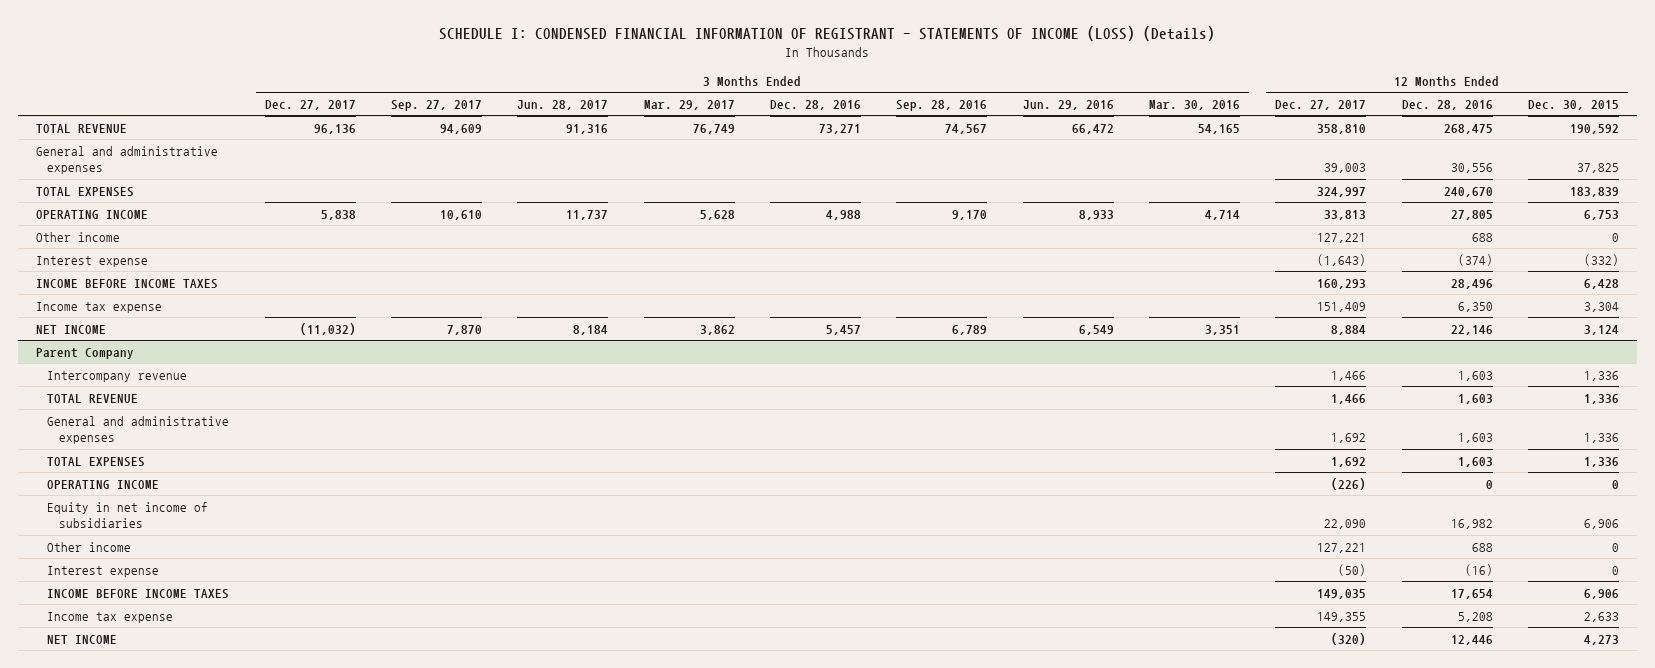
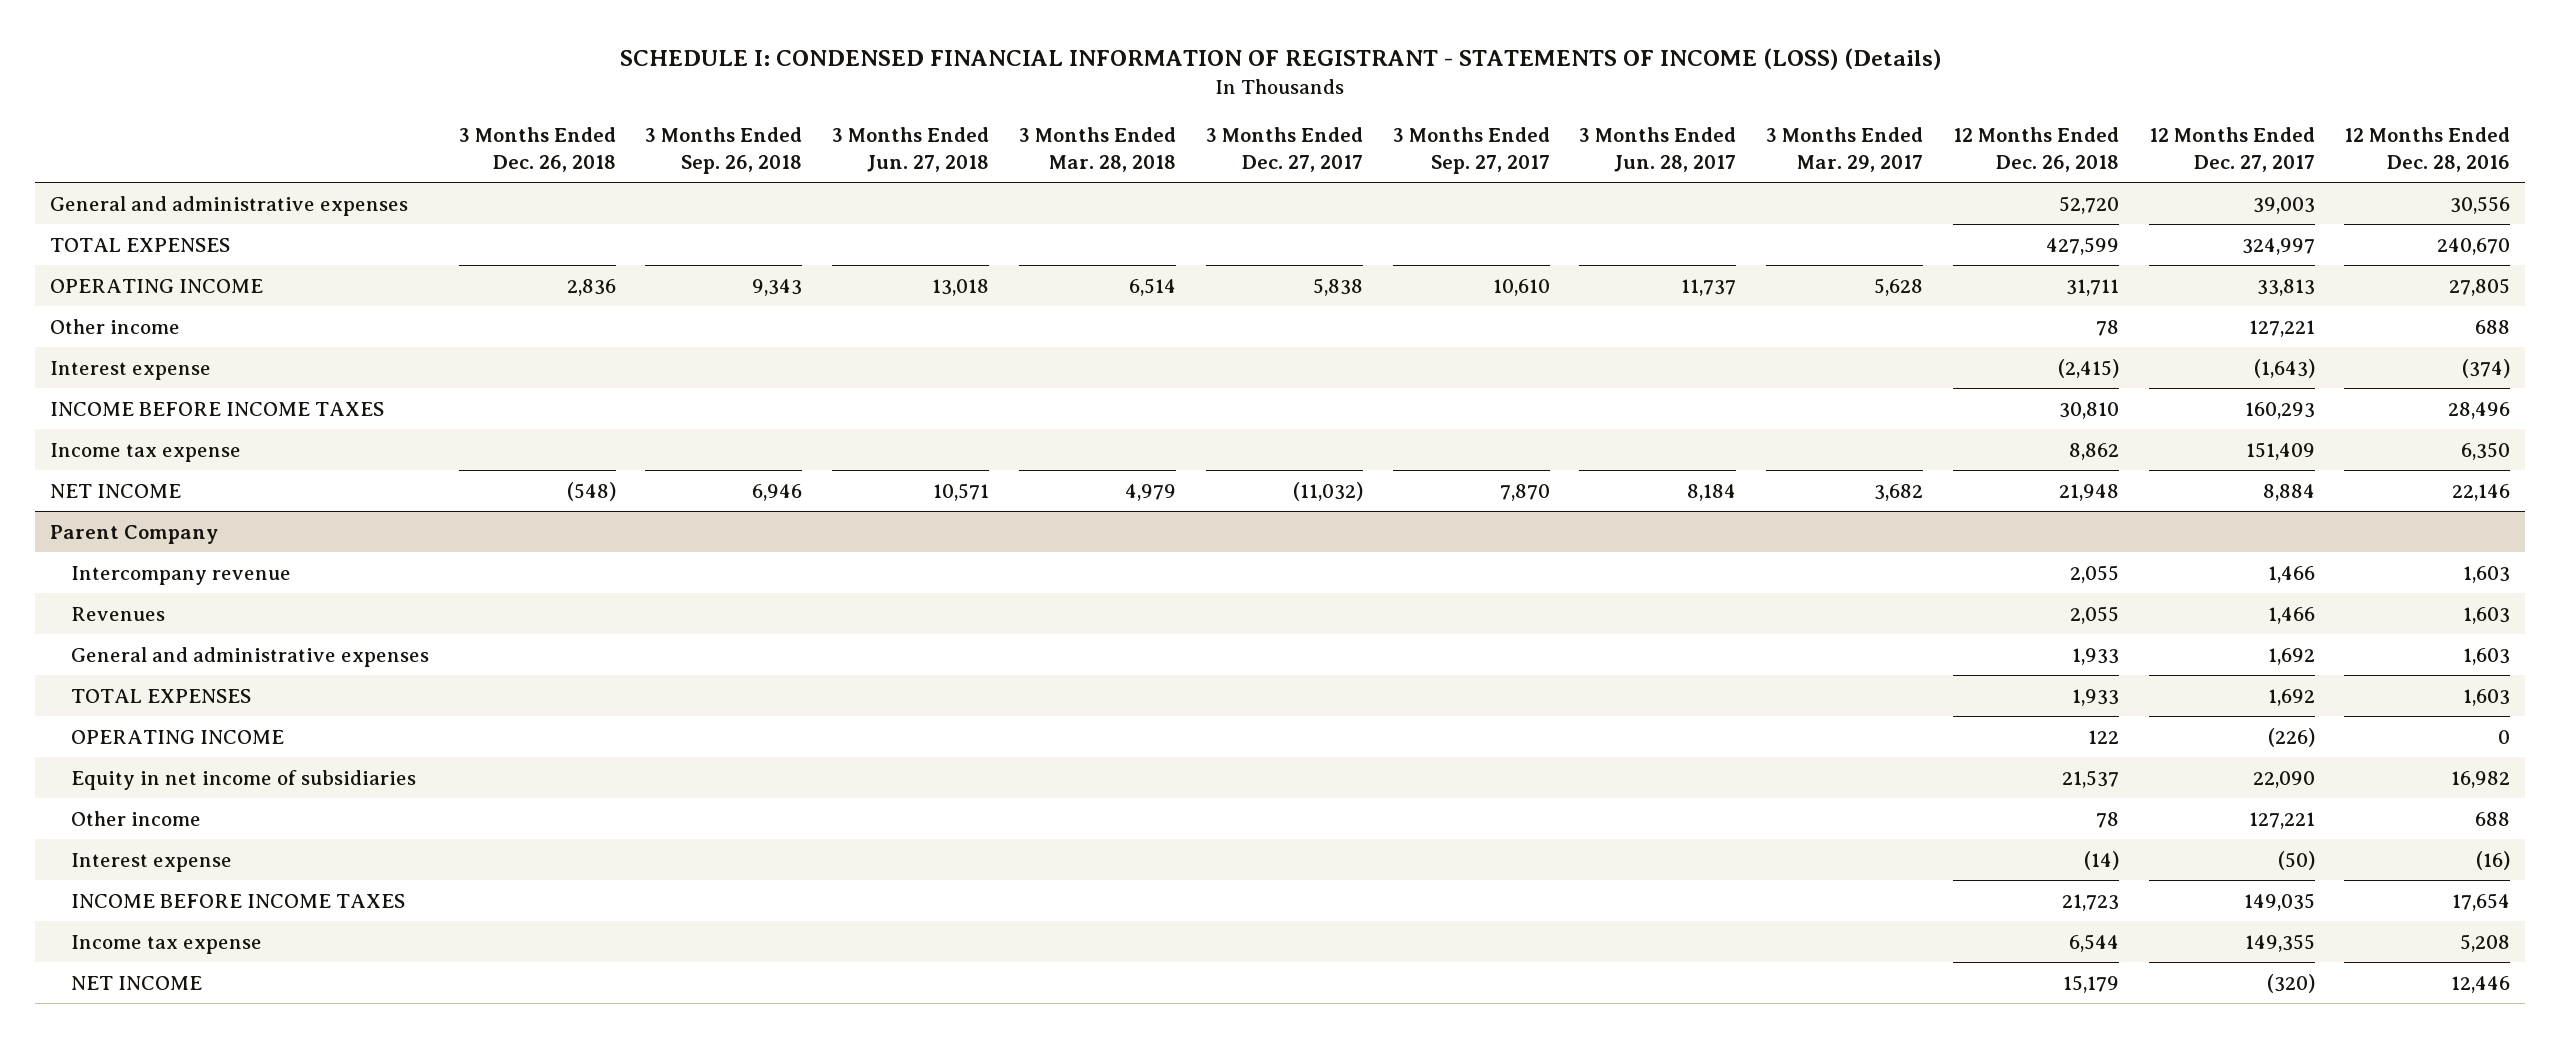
- | 3 Months Ended Dec. 27, 2017 | 3 Months Ended Sep. 27, 2017 | 3 Months Ended Jun. 28, 2017 | 3 Months Ended Mar. 29, 2017 | 3 Months Ended Dec. 28, 2016 | 3 Months Ended Sep. 28, 2016 | 3 Months Ended Jun. 29, 2016 | 3 Months Ended Mar. 30, 2016 | 12 Months Ended Dec. 27, 2017 | 12 Months Ended Dec. 28, 2016 | 12 Months Ended Dec. 30, 2015
+ | 3 Months Ended Dec. 26, 2018 | 3 Months Ended Sep. 26, 2018 | 3 Months Ended Jun. 27, 2018 | 3 Months Ended Mar. 28, 2018 | 3 Months Ended Dec. 27, 2017 | 3 Months Ended Sep. 27, 2017 | 3 Months Ended Jun. 28, 2017 | 3 Months Ended Mar. 29, 2017 | 12 Months Ended Dec. 26, 2018 | 12 Months Ended Dec. 27, 2017 | 12 Months Ended Dec. 28, 2016
- TOTAL REVENUE | 96,136 | 94,609 | 91,316 | 76,749 | 73,271 | 74,567 | 66,472 | 54,165 | 358,810 | 268,475 | 190,592
- NET INCOME | (11,032) | 7,870 | 8,184 | 3,862 | 5,457 | 6,789 | 6,549 | 3,351 | 8,884 | 22,146 | 3,124
+ NET INCOME | (548) | 6,946 | 10,571 | 4,979 | (11,032) | 7,870 | 8,184 | 3,682 | 21,948 | 8,884 | 22,146
@ Parent Company
- TOTAL REVENUE | | | | | | | | | 1,466 | 1,603 | 1,336
+ Revenues | | | | | | | | | 2,055 | 1,466 | 1,603

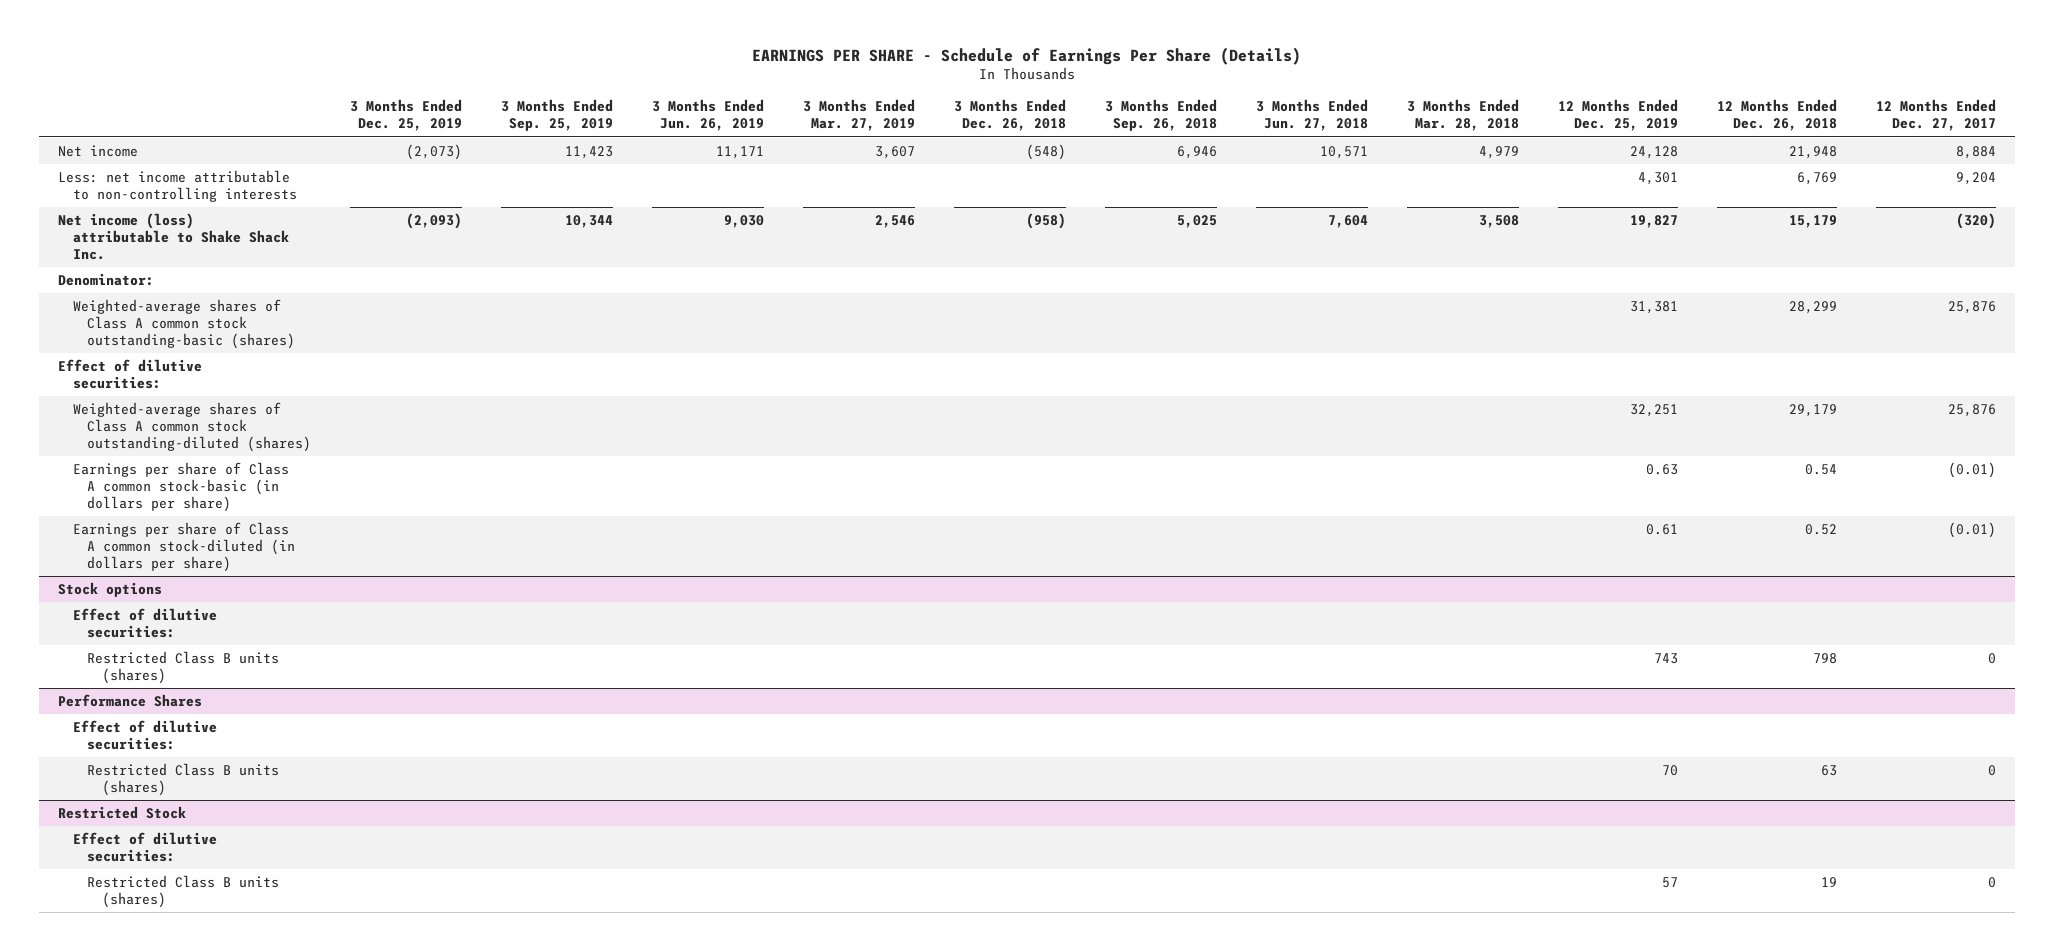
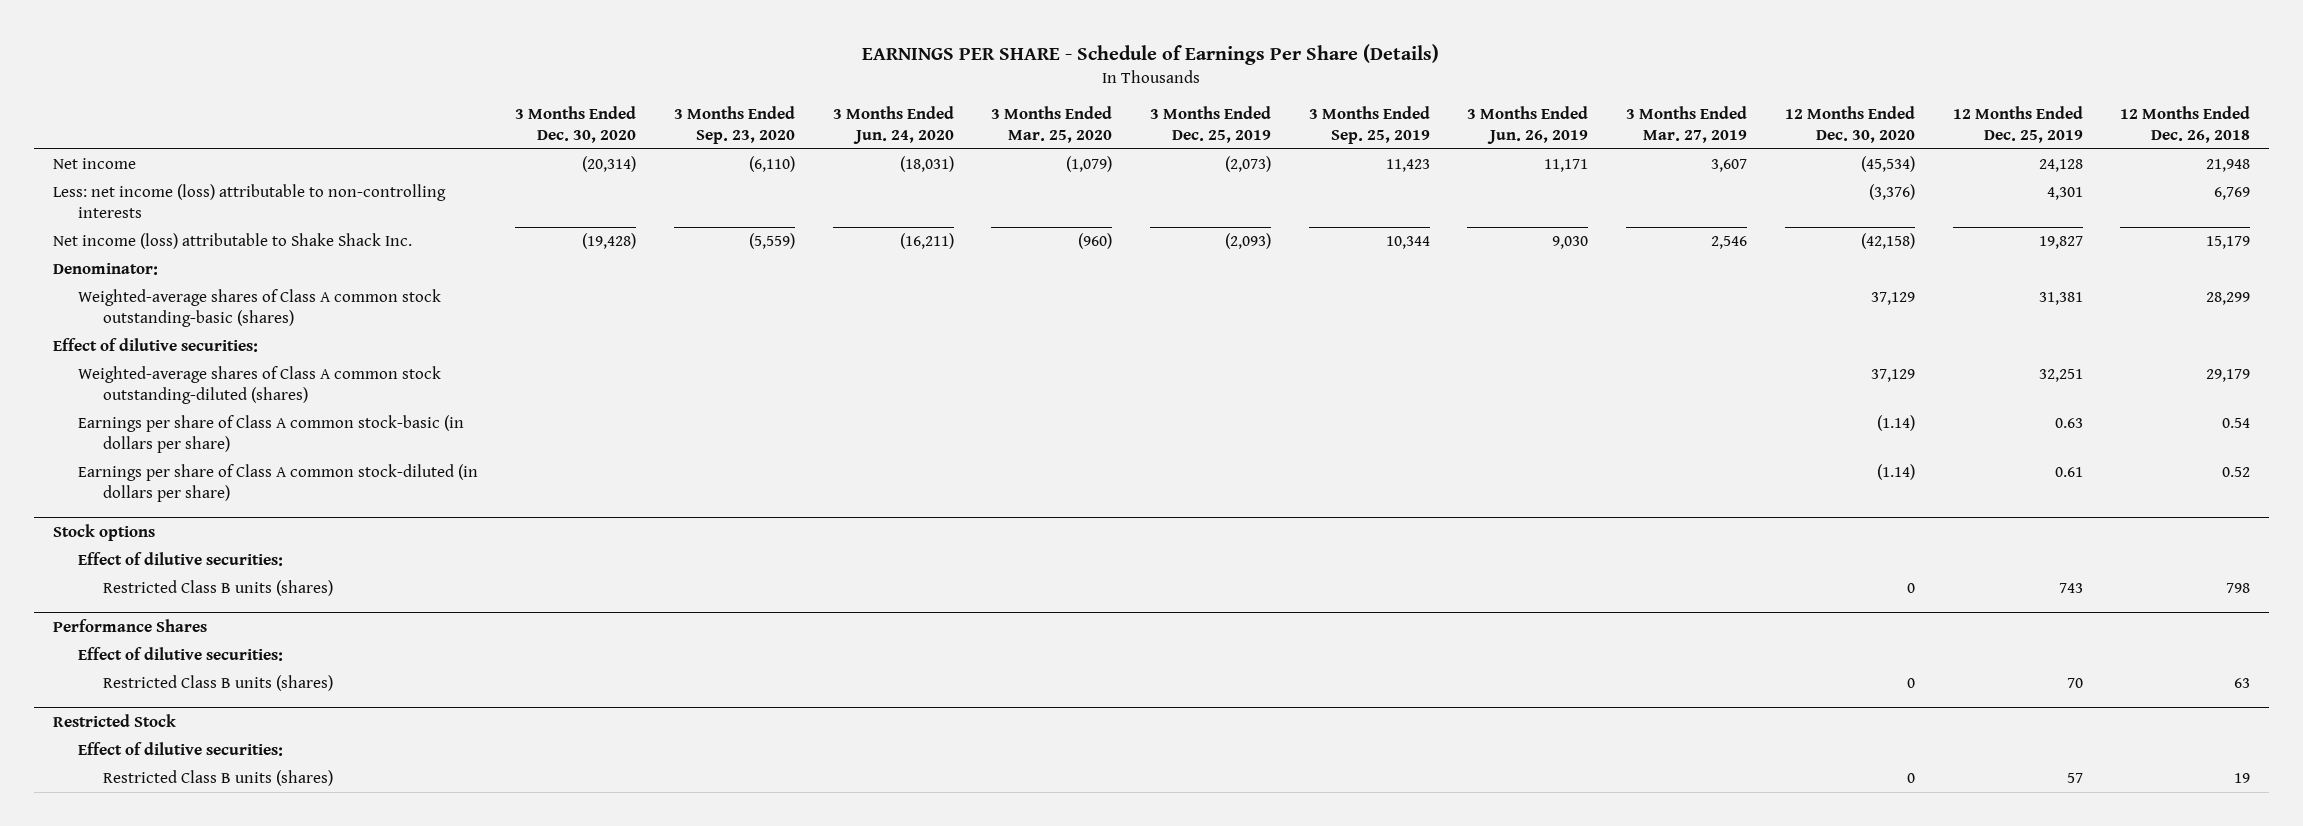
- | 3 Months Ended Dec. 25, 2019 | 3 Months Ended Sep. 25, 2019 | 3 Months Ended Jun. 26, 2019 | 3 Months Ended Mar. 27, 2019 | 3 Months Ended Dec. 26, 2018 | 3 Months Ended Sep. 26, 2018 | 3 Months Ended Jun. 27, 2018 | 3 Months Ended Mar. 28, 2018 | 12 Months Ended Dec. 25, 2019 | 12 Months Ended Dec. 26, 2018 | 12 Months Ended Dec. 27, 2017
+ | 3 Months Ended Dec. 30, 2020 | 3 Months Ended Sep. 23, 2020 | 3 Months Ended Jun. 24, 2020 | 3 Months Ended Mar. 25, 2020 | 3 Months Ended Dec. 25, 2019 | 3 Months Ended Sep. 25, 2019 | 3 Months Ended Jun. 26, 2019 | 3 Months Ended Mar. 27, 2019 | 12 Months Ended Dec. 30, 2020 | 12 Months Ended Dec. 25, 2019 | 12 Months Ended Dec. 26, 2018
- Less: net income attributable to non-controlling interests | | | | | | | | | 4,301 | 6,769 | 9,204
+ Less: net income (loss) attributable to non-controlling interests | | | | | | | | | (3,376) | 4,301 | 6,769

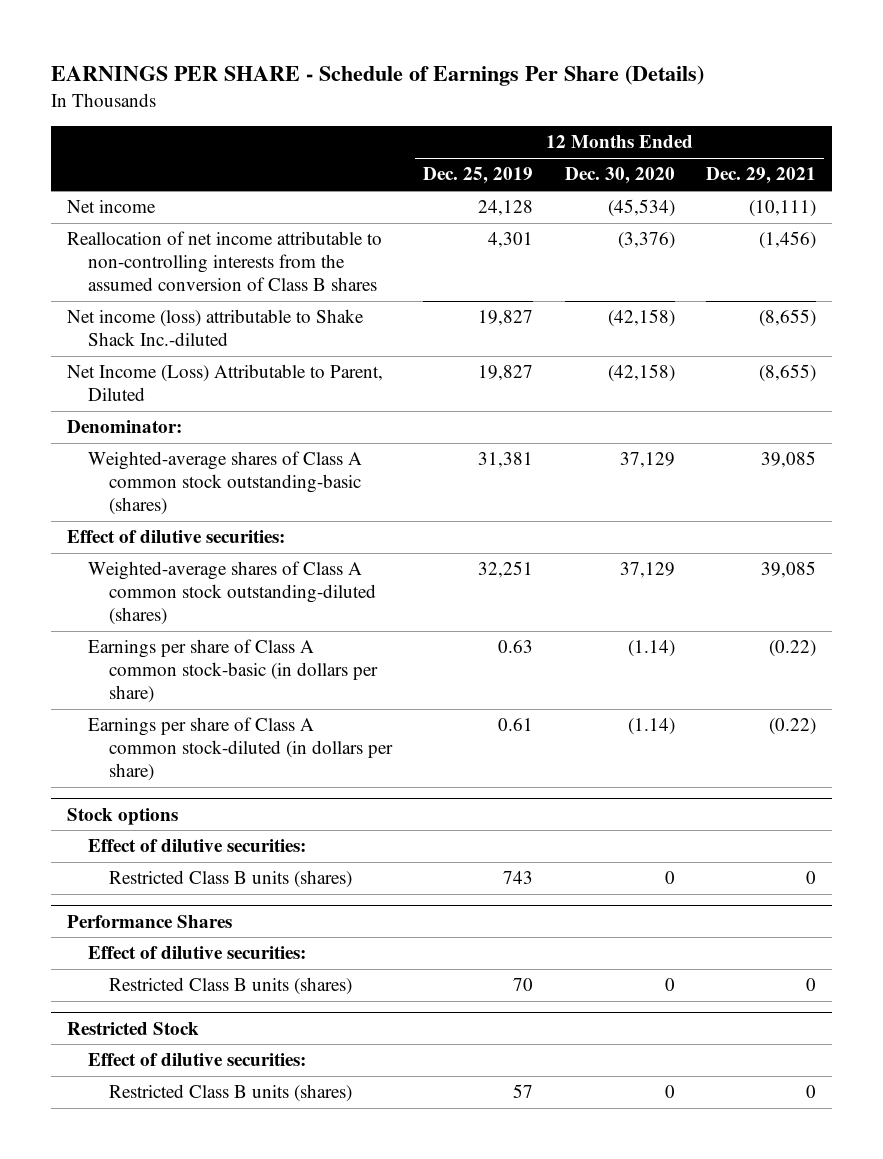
- | 3 Months Ended Dec. 30, 2020 | 3 Months Ended Sep. 23, 2020 | 3 Months Ended Jun. 24, 2020 | 3 Months Ended Mar. 25, 2020 | 3 Months Ended Dec. 25, 2019 | 3 Months Ended Sep. 25, 2019 | 3 Months Ended Jun. 26, 2019 | 3 Months Ended Mar. 27, 2019 | 12 Months Ended Dec. 30, 2020 | 12 Months Ended Dec. 25, 2019 | 12 Months Ended Dec. 26, 2018
+ | 12 Months Ended Dec. 25, 2019 | 12 Months Ended Dec. 30, 2020 | 12 Months Ended Dec. 29, 2021
- Less: net income (loss) attributable to non-controlling interests | | | | | | | | | (3,376) | 4,301 | 6,769
- Net income (loss) attributable to Shake Shack Inc. | (19,428) | (5,559) | (16,211) | (960) | (2,093) | 10,344 | 9,030 | 2,546 | (42,158) | 19,827 | 15,179
+ Reallocation of net income attributable to non-controlling interests from the assumed conversion of Class B shares | 4,301 | (3,376) | (1,456)
+ Net income (loss) attributable to Shake Shack Inc.-diluted | 19,827 | (42,158) | (8,655)
+ Net Income (Loss) Attributable to Parent, Diluted | 19,827 | (42,158) | (8,655)

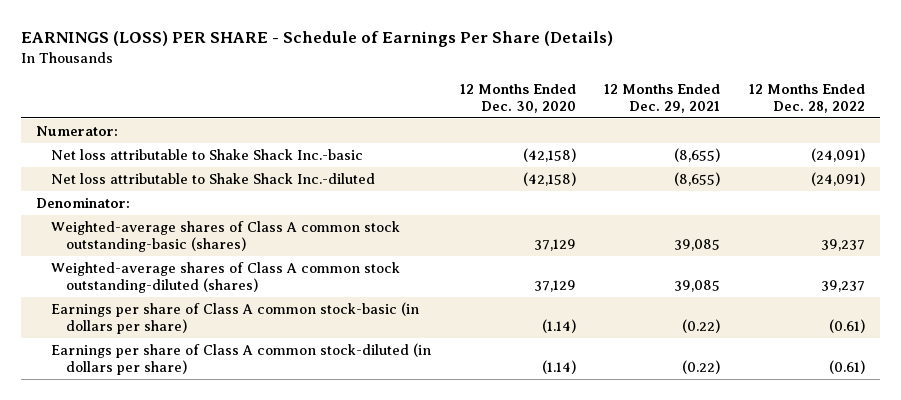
- EARNINGS PER SHARE - Schedule of Earnings Per Share (Details)
+ EARNINGS (LOSS) PER SHARE - Schedule of Earnings Per Share (Details)
- | 12 Months Ended Dec. 25, 2019 | 12 Months Ended Dec. 30, 2020 | 12 Months Ended Dec. 29, 2021
+ | 12 Months Ended Dec. 30, 2020 | 12 Months Ended Dec. 29, 2021 | 12 Months Ended Dec. 28, 2022
- Net income | 24,128 | (45,534) | (10,111)
- Reallocation of net income attributable to non-controlling interests from the assumed conversion of Class B shares | 4,301 | (3,376) | (1,456)
- Net income (loss) attributable to Shake Shack Inc.-diluted | 19,827 | (42,158) | (8,655)
- Net Income (Loss) Attributable to Parent, Diluted | 19,827 | (42,158) | (8,655)
+ Numerator:
+ Net loss attributable to Shake Shack Inc.-basic | (42,158) | (8,655) | (24,091)
+ Net loss attributable to Shake Shack Inc.-diluted | (42,158) | (8,655) | (24,091)
- Effect of dilutive securities:
- Stock options
- Effect of dilutive securities:
- Restricted Class B units (shares) | 743 | 0 | 0
- Performance Shares
- Effect of dilutive securities:
- Restricted Class B units (shares) | 70 | 0 | 0
- Restricted Stock
- Effect of dilutive securities:
- Restricted Class B units (shares) | 57 | 0 | 0

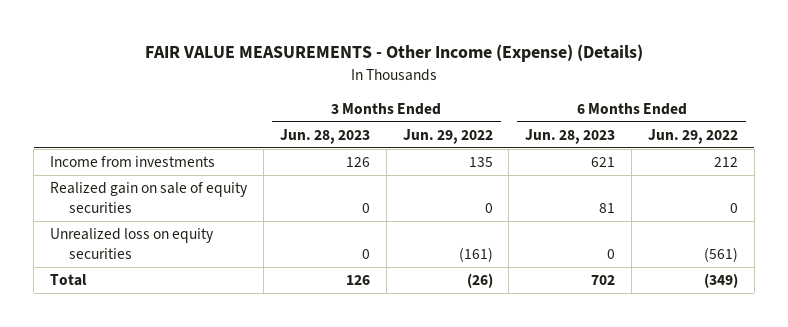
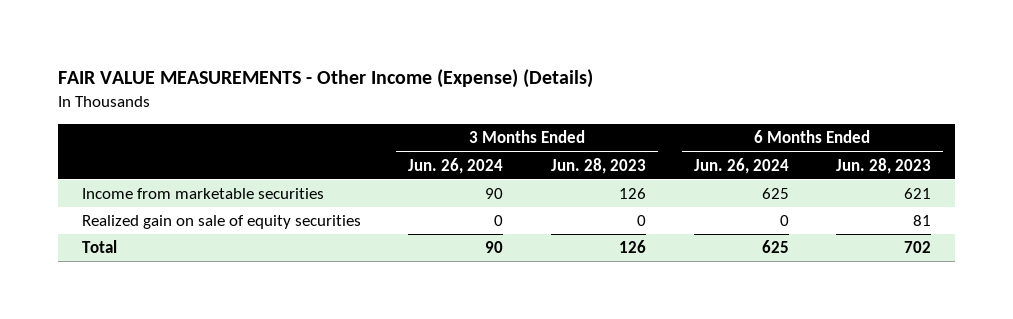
- | 3 Months Ended Jun. 28, 2023 | 3 Months Ended Jun. 29, 2022 | 6 Months Ended Jun. 28, 2023 | 6 Months Ended Jun. 29, 2022
+ | 3 Months Ended Jun. 26, 2024 | 3 Months Ended Jun. 28, 2023 | 6 Months Ended Jun. 26, 2024 | 6 Months Ended Jun. 28, 2023
- Income from investments | 126 | 135 | 621 | 212
+ Income from marketable securities | 90 | 126 | 625 | 621
- Unrealized loss on equity securities | 0 | (161) | 0 | (561)

